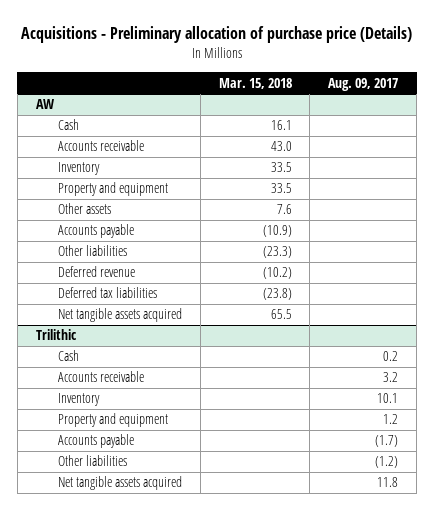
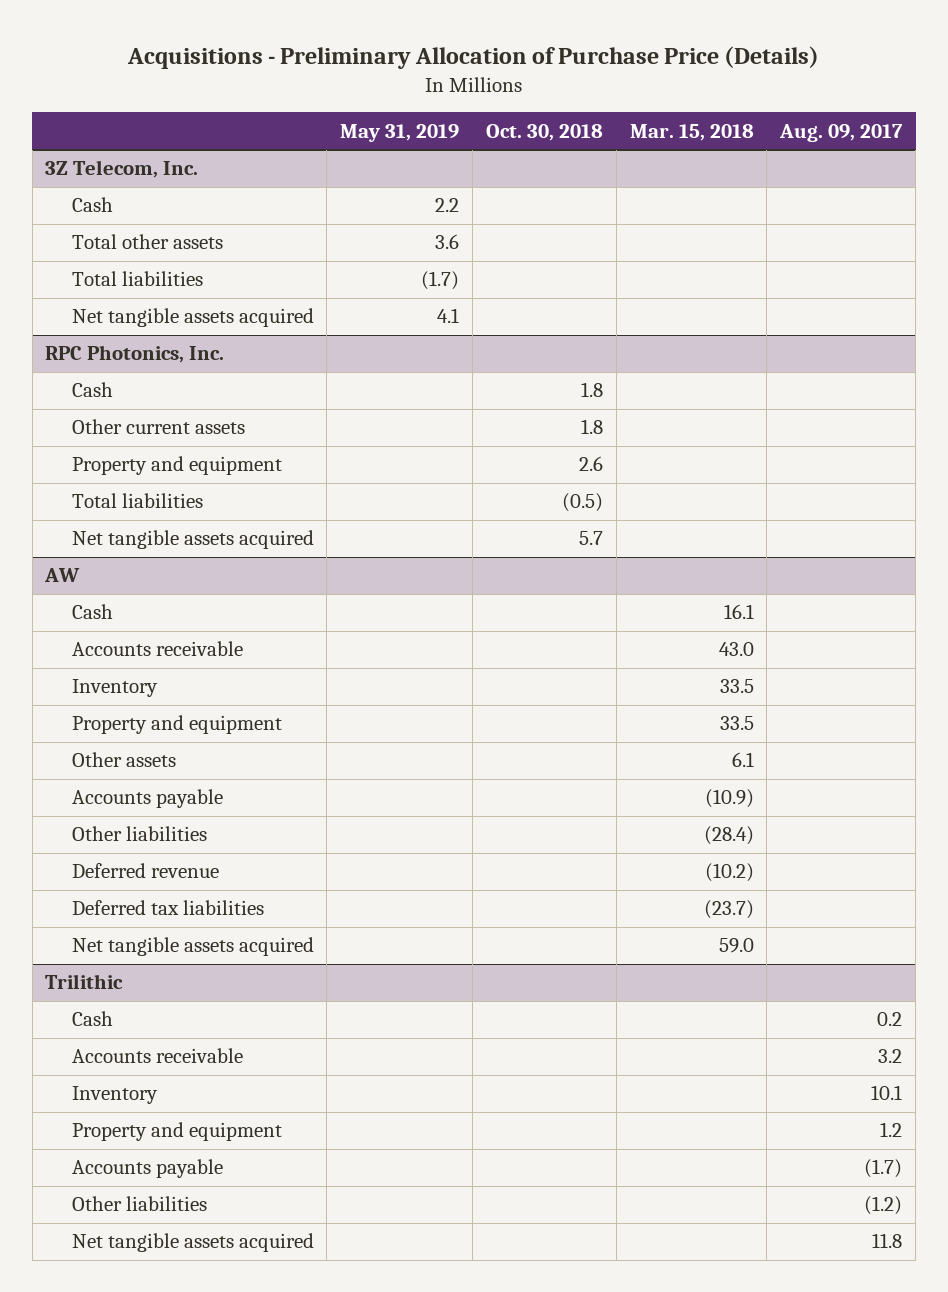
- Acquisitions - Preliminary allocation of purchase price (Details)
+ Acquisitions - Preliminary Allocation of Purchase Price (Details)
- | Mar. 15, 2018 | Aug. 09, 2017
+ | May 31, 2019 | Oct. 30, 2018 | Mar. 15, 2018 | Aug. 09, 2017
+ 3Z Telecom, Inc.
+ Cash | 2.2 | | |
+ Total other assets | 3.6 | | |
+ Total liabilities | (1.7) | | |
+ Net tangible assets acquired | 4.1 | | |
+ RPC Photonics, Inc.
+ Cash | | 1.8 | |
+ Other current assets | | 1.8 | |
+ Property and equipment | | 2.6 | |
+ Total liabilities | | (0.5) | |
+ Net tangible assets acquired | | 5.7 | |
@ AW
- Other assets | 7.6 |
+ Other assets | | | 6.1 |
- Other liabilities | (23.3) |
+ Other liabilities | | | (28.4) |
- Deferred tax liabilities | (23.8) |
- Net tangible assets acquired | 65.5 |
+ Deferred tax liabilities | | | (23.7) |
+ Net tangible assets acquired | | | 59.0 |

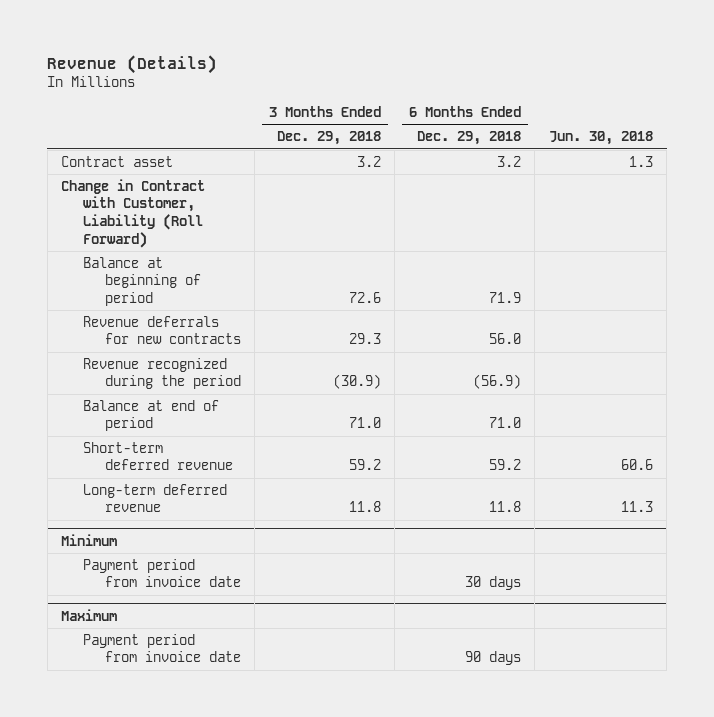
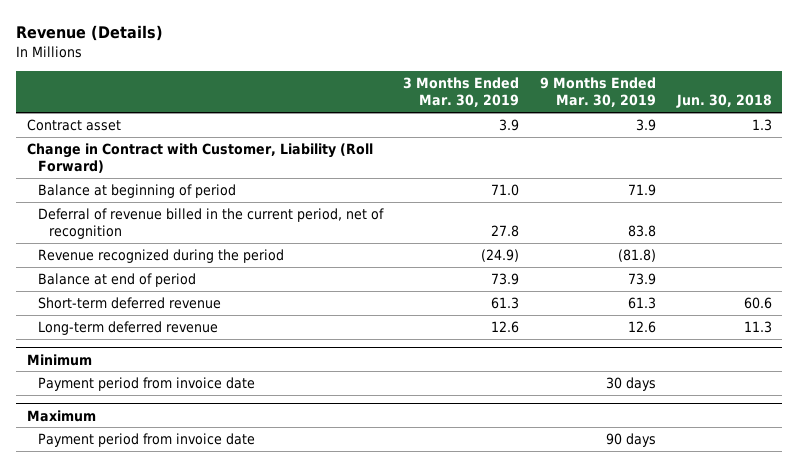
- | 3 Months Ended Dec. 29, 2018 | 6 Months Ended Dec. 29, 2018 | Jun. 30, 2018
+ | 3 Months Ended Mar. 30, 2019 | 9 Months Ended Mar. 30, 2019 | Jun. 30, 2018
- Revenue deferrals for new contracts | 29.3 | 56.0 |
+ Deferral of revenue billed in the current period, net of recognition | 27.8 | 83.8 |

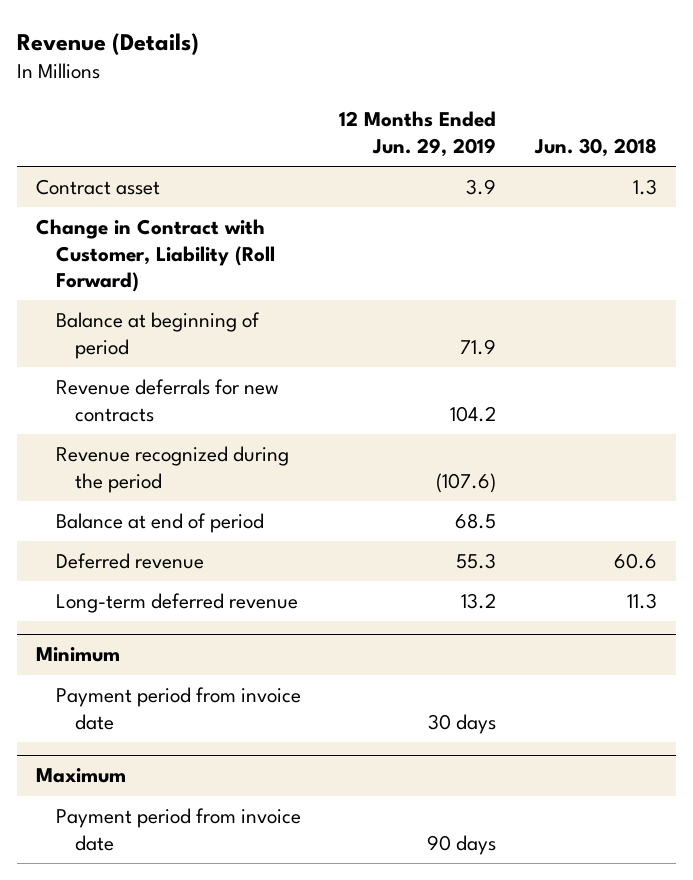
- | 3 Months Ended Mar. 30, 2019 | 9 Months Ended Mar. 30, 2019 | Jun. 30, 2018
+ | 12 Months Ended Jun. 29, 2019 | Jun. 30, 2018
- Deferral of revenue billed in the current period, net of recognition | 27.8 | 83.8 |
+ Revenue deferrals for new contracts | 104.2 |
- Short-term deferred revenue | 61.3 | 61.3 | 60.6
+ Deferred revenue | 55.3 | 60.6

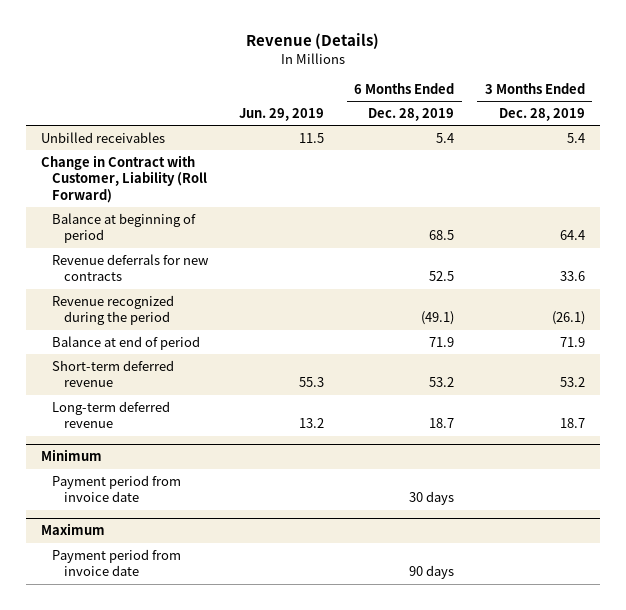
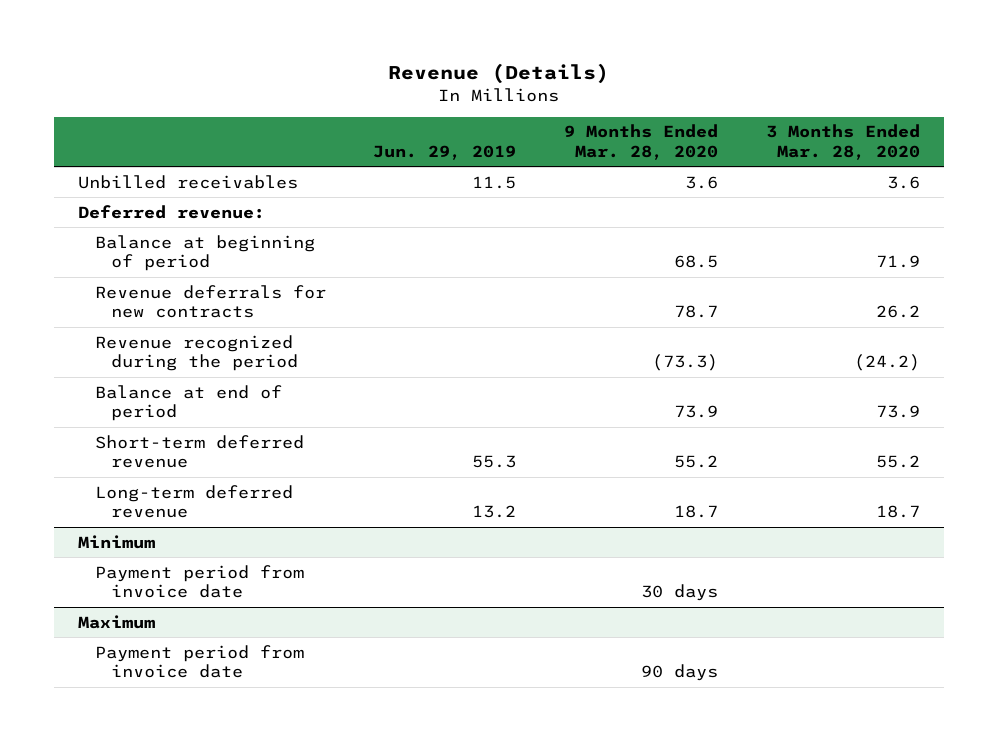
- | Jun. 29, 2019 | 6 Months Ended Dec. 28, 2019 | 3 Months Ended Dec. 28, 2019
+ | Jun. 29, 2019 | 9 Months Ended Mar. 28, 2020 | 3 Months Ended Mar. 28, 2020
- Change in Contract with Customer, Liability (Roll Forward)
+ Deferred revenue:

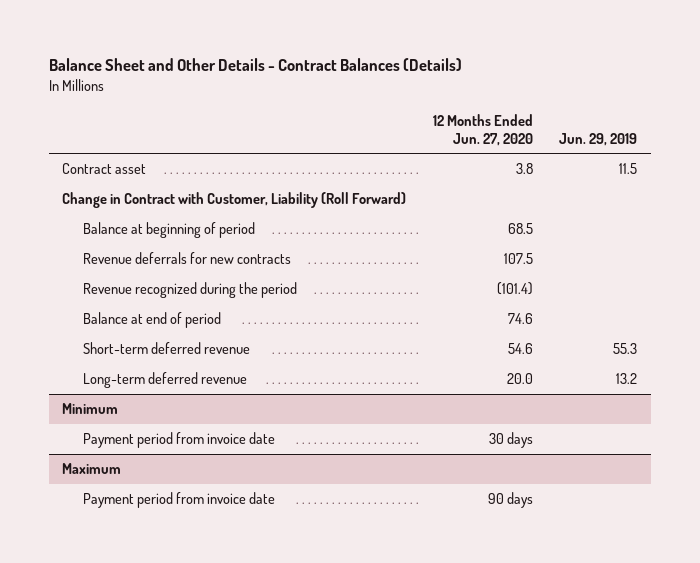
- Revenue (Details)
+ Balance Sheet and Other Details - Contract Balances (Details)
- | Jun. 29, 2019 | 9 Months Ended Mar. 28, 2020 | 3 Months Ended Mar. 28, 2020
+ | 12 Months Ended Jun. 27, 2020 | Jun. 29, 2019
- Unbilled receivables | 11.5 | 3.6 | 3.6
- Deferred revenue:
+ Contract asset | 3.8 | 11.5
+ Change in Contract with Customer, Liability (Roll Forward)

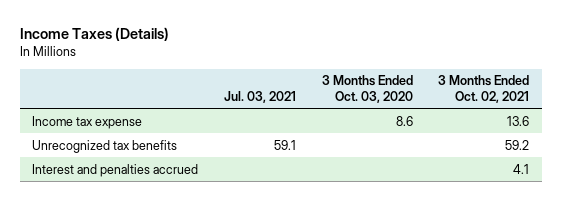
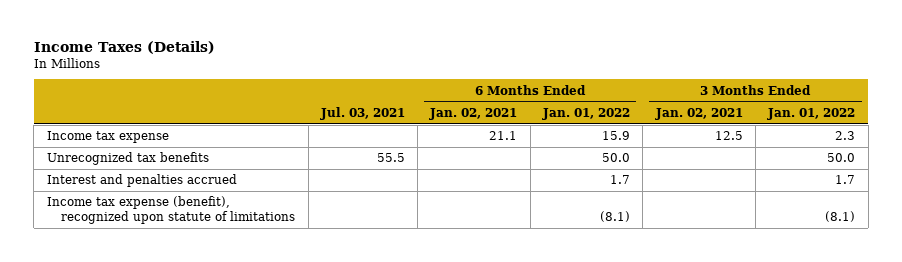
- | Jul. 03, 2021 | 3 Months Ended Oct. 03, 2020 | 3 Months Ended Oct. 02, 2021
+ | Jul. 03, 2021 | 6 Months Ended Jan. 02, 2021 | 6 Months Ended Jan. 01, 2022 | 3 Months Ended Jan. 02, 2021 | 3 Months Ended Jan. 01, 2022
- Unrecognized tax benefits | 59.1 | | 59.2
+ Unrecognized tax benefits | 55.5 | | 50.0 | | 50.0
+ Income tax expense (benefit), recognized upon statute of limitations | | | (8.1) | | (8.1)

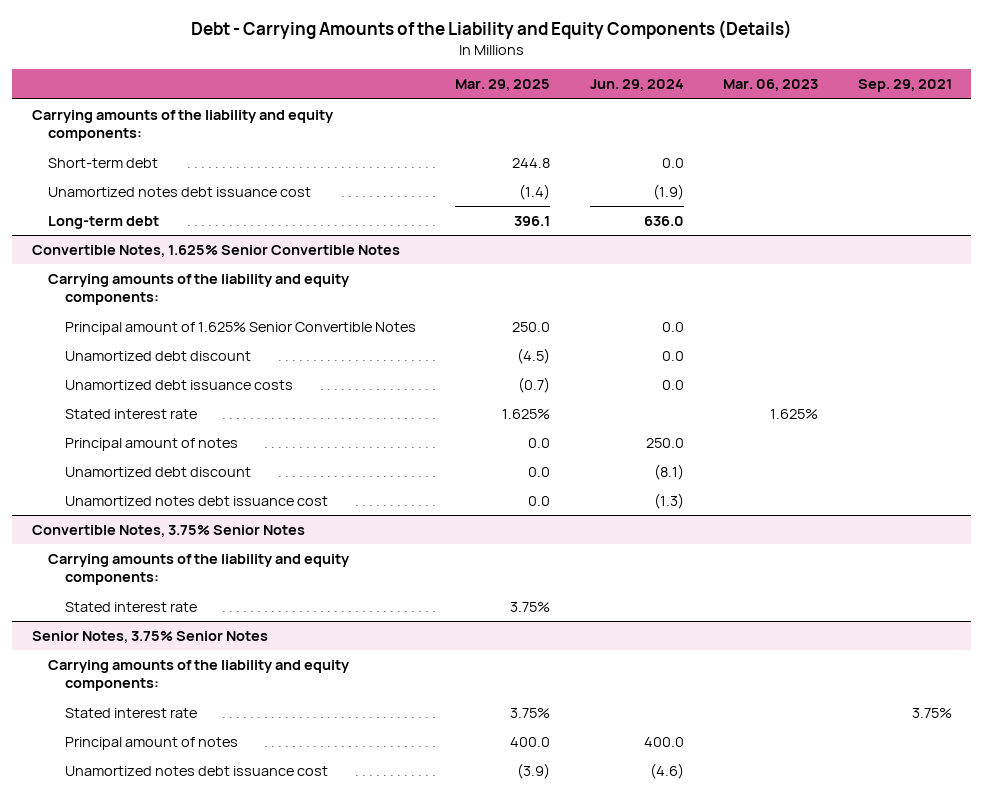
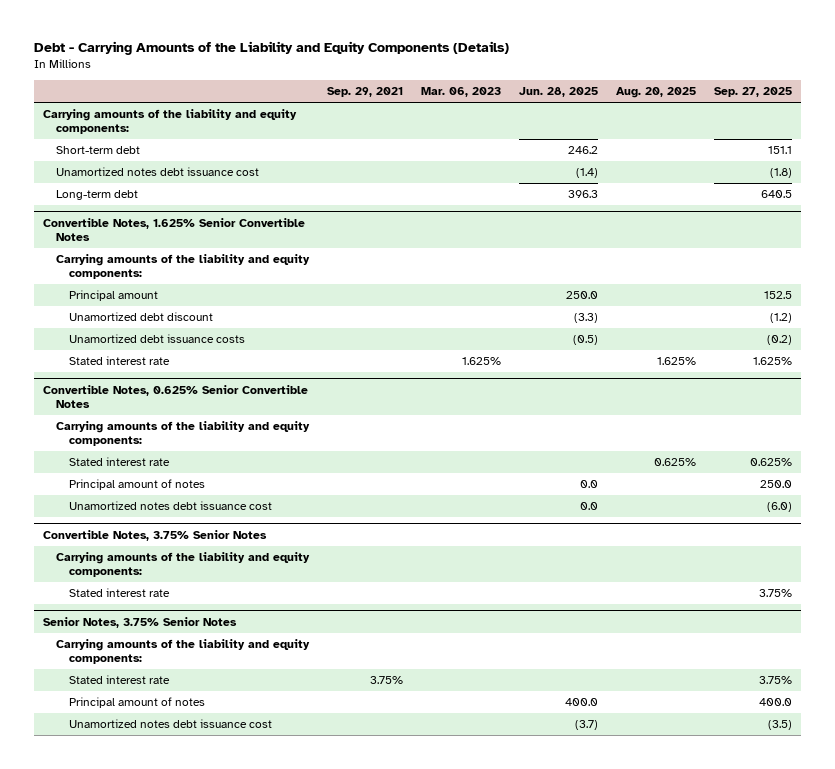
- | Mar. 29, 2025 | Jun. 29, 2024 | Mar. 06, 2023 | Sep. 29, 2021
+ | Sep. 29, 2021 | Mar. 06, 2023 | Jun. 28, 2025 | Aug. 20, 2025 | Sep. 27, 2025
@ Convertible Notes, 1.625% Senior Convertible Notes
- Principal amount of 1.625% Senior Convertible Notes | 250.0 | 0.0 | |
+ Principal amount | | | 250.0 | | 152.5
- Principal amount of notes | 0.0 | 250.0 | |
- Unamortized debt discount | 0.0 | (8.1) | |
- Unamortized notes debt issuance cost | 0.0 | (1.3) | |
+ Convertible Notes, 0.625% Senior Convertible Notes
+ Carrying amounts of the liability and equity components:
+ Stated interest rate | | | | 0.625% | 0.625%
+ Principal amount of notes | | | 0.0 | | 250.0
+ Unamortized notes debt issuance cost | | | 0.0 | | (6.0)

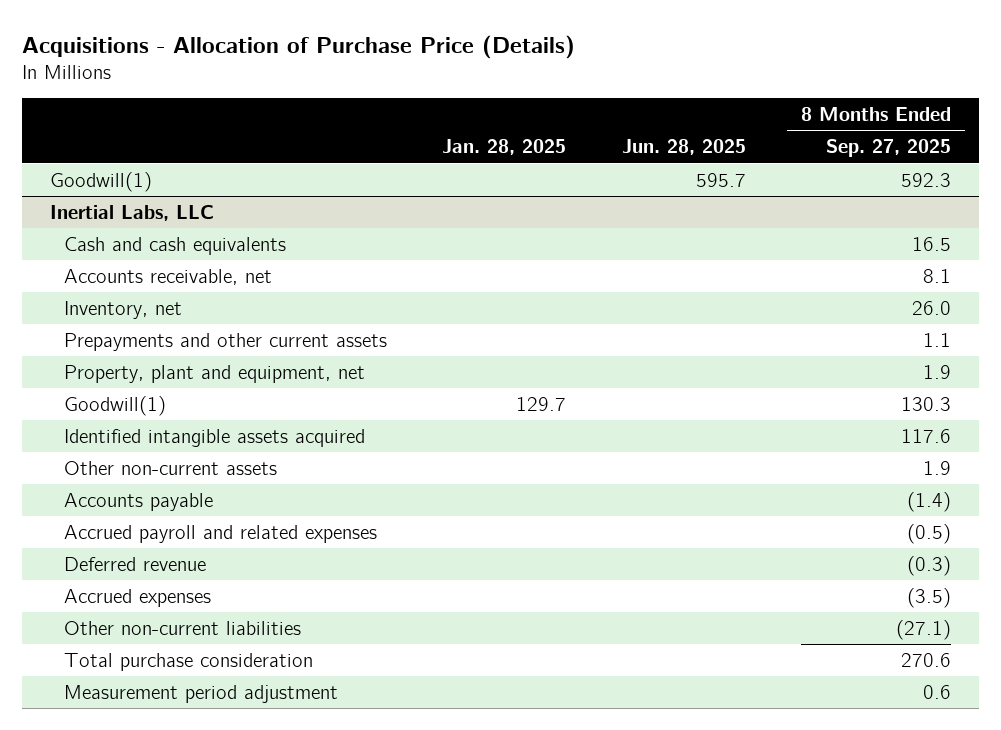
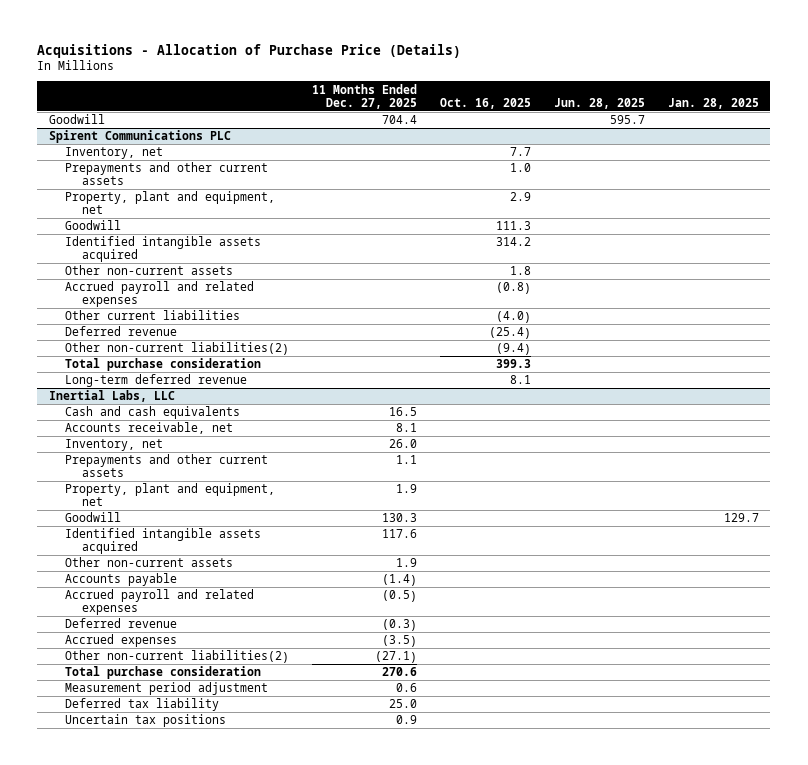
- | Jan. 28, 2025 | Jun. 28, 2025 | 8 Months Ended Sep. 27, 2025
+ | 11 Months Ended Dec. 27, 2025 | Oct. 16, 2025 | Jun. 28, 2025 | Jan. 28, 2025
- Goodwill(1) | | 595.7 | 592.3
+ Goodwill | 704.4 | | 595.7 |
+ Spirent Communications PLC
+ Inventory, net | | 7.7 | |
+ Prepayments and other current assets | | 1.0 | |
+ Property, plant and equipment, net | | 2.9 | |
+ Goodwill | | 111.3 | |
+ Identified intangible assets acquired | | 314.2 | |
+ Other non-current assets | | 1.8 | |
+ Accrued payroll and related expenses | | (0.8) | |
+ Other current liabilities | | (4.0) | |
+ Deferred revenue | | (25.4) | |
+ Other non-current liabilities(2) | | (9.4) | |
+ Total purchase consideration | | 399.3 | |
+ Long-term deferred revenue | | 8.1 | |
@ Inertial Labs, LLC
- Goodwill(1) | 129.7 | | 130.3
+ Goodwill | 130.3 | | | 129.7
- Other non-current liabilities | | | (27.1)
+ Other non-current liabilities(2) | (27.1) | | |
+ Deferred tax liability | 25.0 | | |
+ Uncertain tax positions | 0.9 | | |

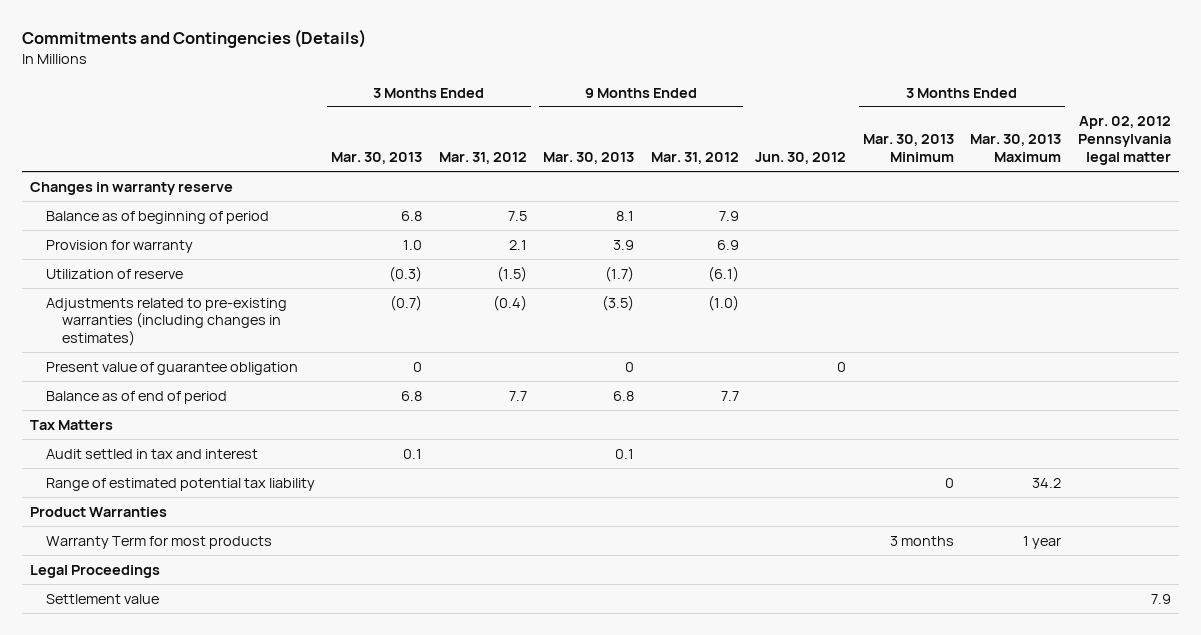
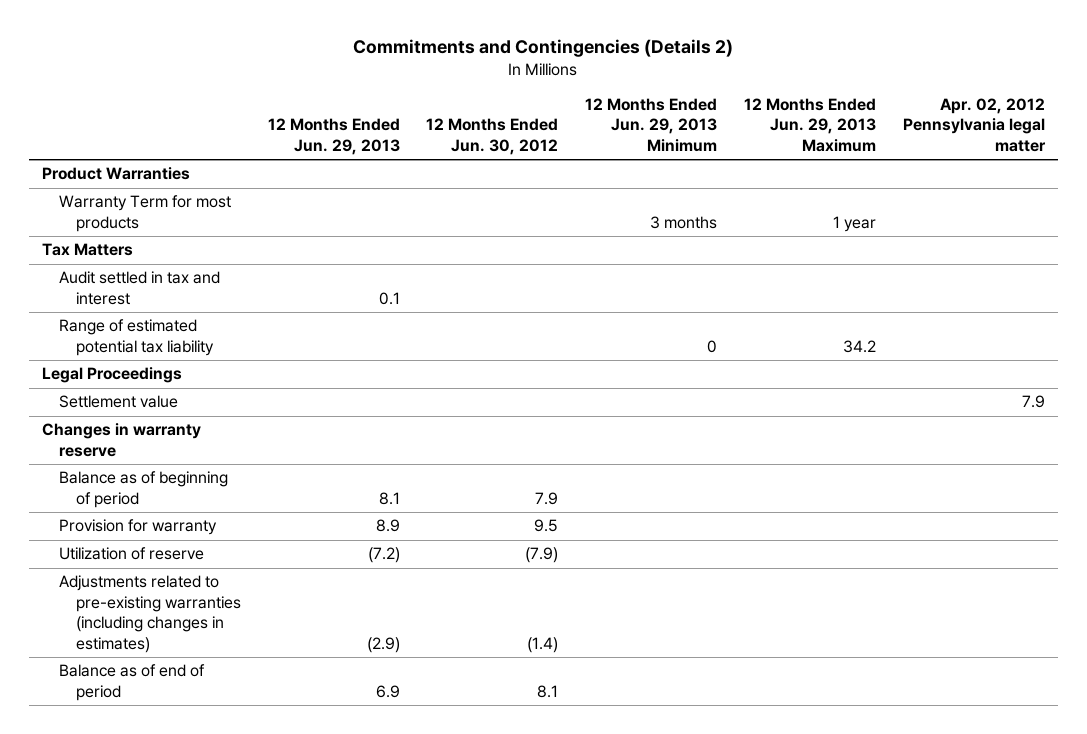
- Commitments and Contingencies (Details)
+ Commitments and Contingencies (Details 2)
- | 3 Months Ended Mar. 30, 2013 | 3 Months Ended Mar. 31, 2012 | 9 Months Ended Mar. 30, 2013 | 9 Months Ended Mar. 31, 2012 | Jun. 30, 2012 | 3 Months Ended Mar. 30, 2013 Minimum | 3 Months Ended Mar. 30, 2013 Maximum | Apr. 02, 2012 Pennsylvania legal matter
+ | 12 Months Ended Jun. 29, 2013 | 12 Months Ended Jun. 30, 2012 | 12 Months Ended Jun. 29, 2013 Minimum | 12 Months Ended Jun. 29, 2013 Maximum | Apr. 02, 2012 Pennsylvania legal matter
moved up: Product Warranties
moved up: Warranty Term for most products | | | 3 months | 1 year |
moved up: Tax Matters
moved up: Audit settled in tax and interest | 0.1 | | | |
moved up: Range of estimated potential tax liability | | | 0 | 34.2 |
moved up: Legal Proceedings
moved up: Settlement value | | | | | 7.9
- Present value of guarantee obligation | 0 | | 0 | | 0 | | |

